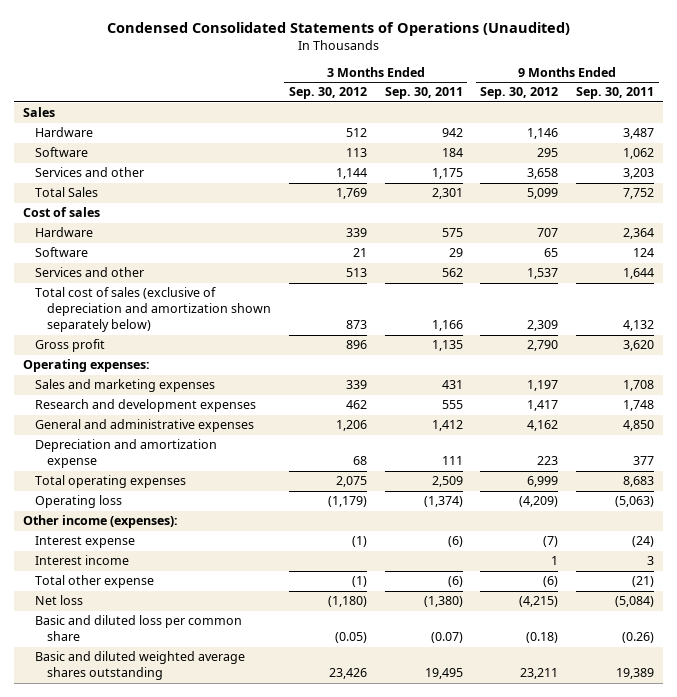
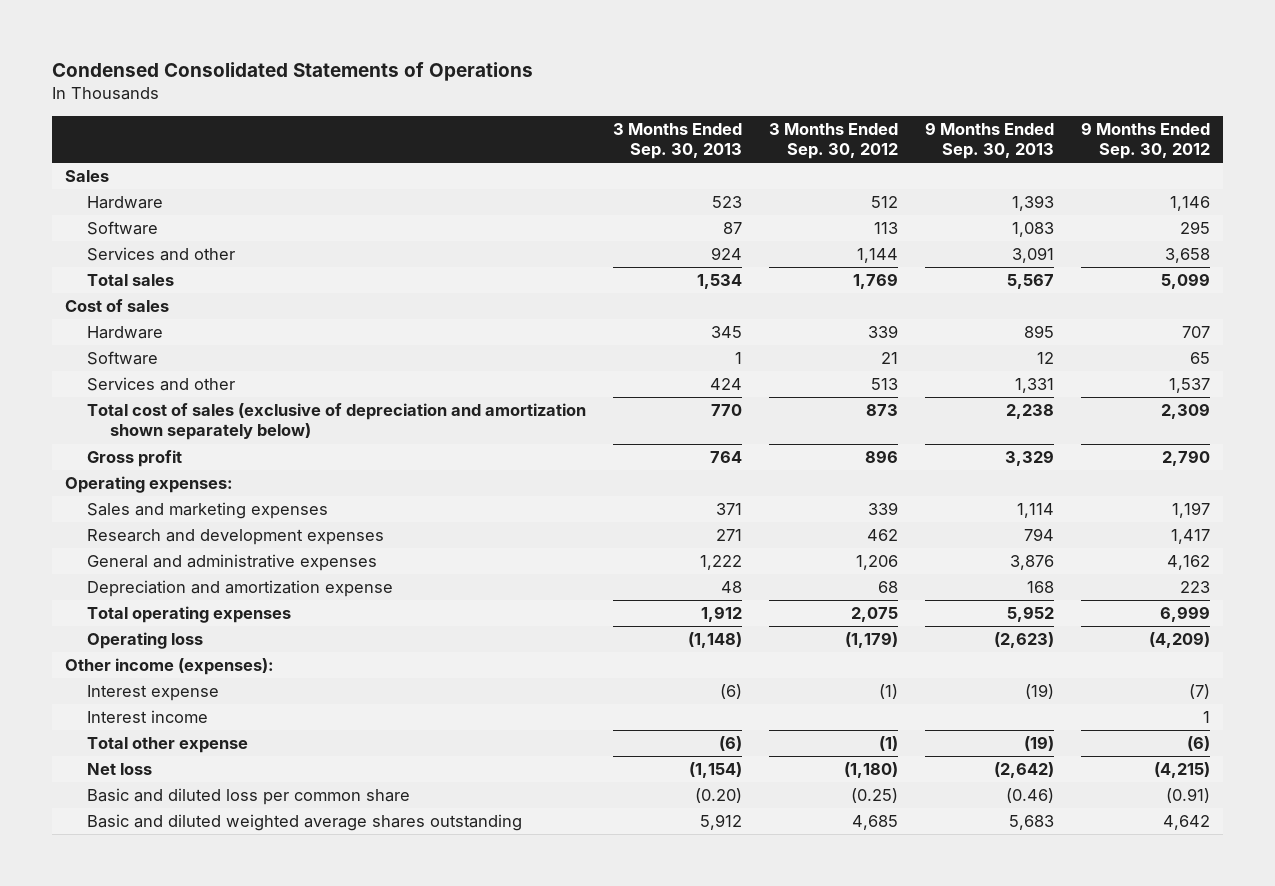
- Condensed Consolidated Statements of Operations (Unaudited)
+ Condensed Consolidated Statements of Operations
- | 3 Months Ended Sep. 30, 2012 | 3 Months Ended Sep. 30, 2011 | 9 Months Ended Sep. 30, 2012 | 9 Months Ended Sep. 30, 2011
+ | 3 Months Ended Sep. 30, 2013 | 3 Months Ended Sep. 30, 2012 | 9 Months Ended Sep. 30, 2013 | 9 Months Ended Sep. 30, 2012
- Total Sales | 1,769 | 2,301 | 5,099 | 7,752
+ Total sales | 1,534 | 1,769 | 5,567 | 5,099
- Basic and diluted loss per common share | (0.05) | (0.07) | (0.18) | (0.26)
- Basic and diluted weighted average shares outstanding | 23,426 | 19,495 | 23,211 | 19,389
+ Basic and diluted loss per common share | (0.20) | (0.25) | (0.46) | (0.91)
+ Basic and diluted weighted average shares outstanding | 5,912 | 4,685 | 5,683 | 4,642

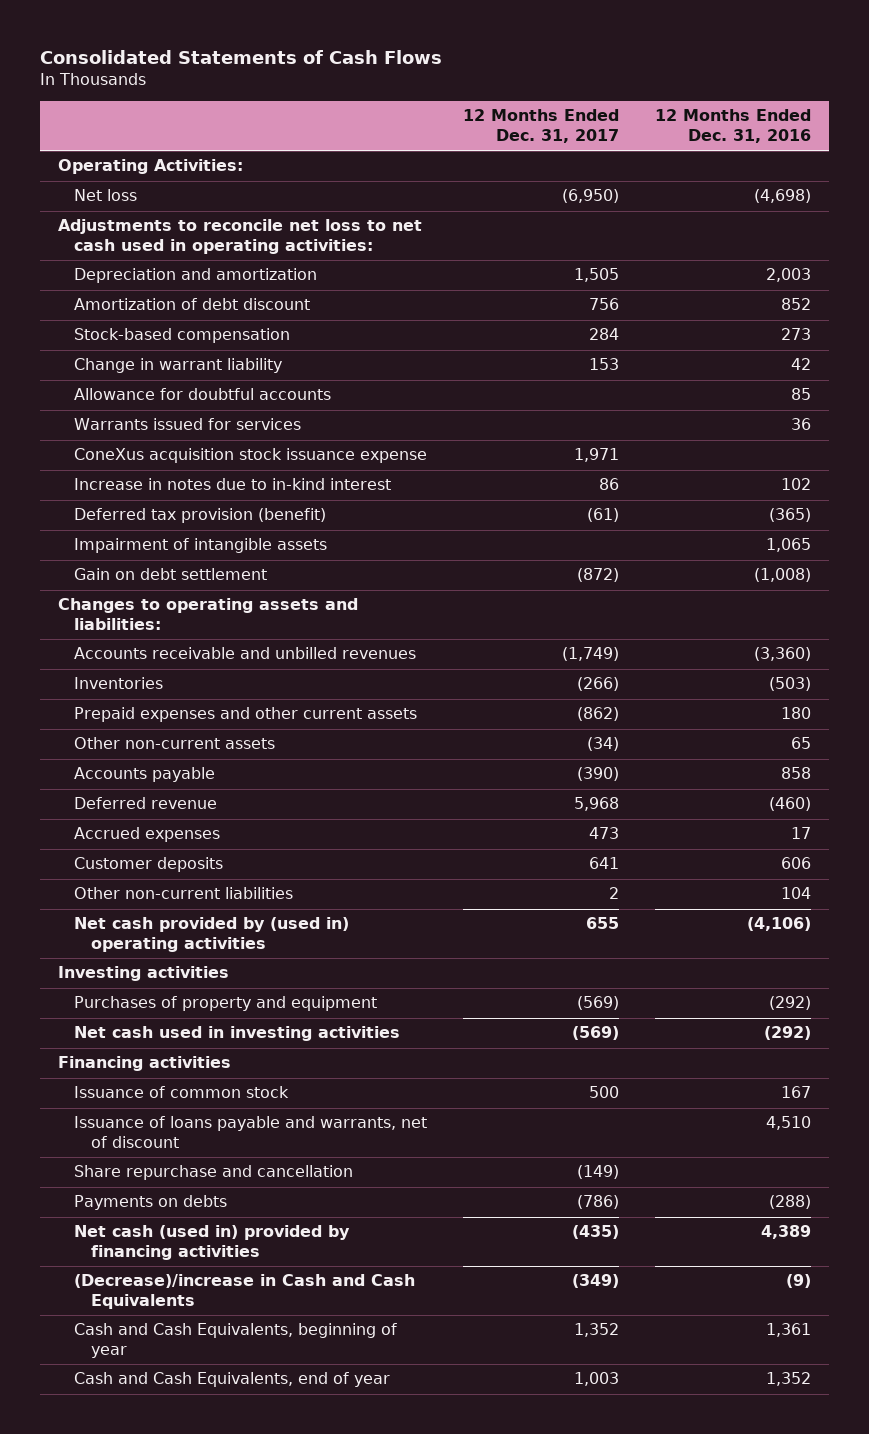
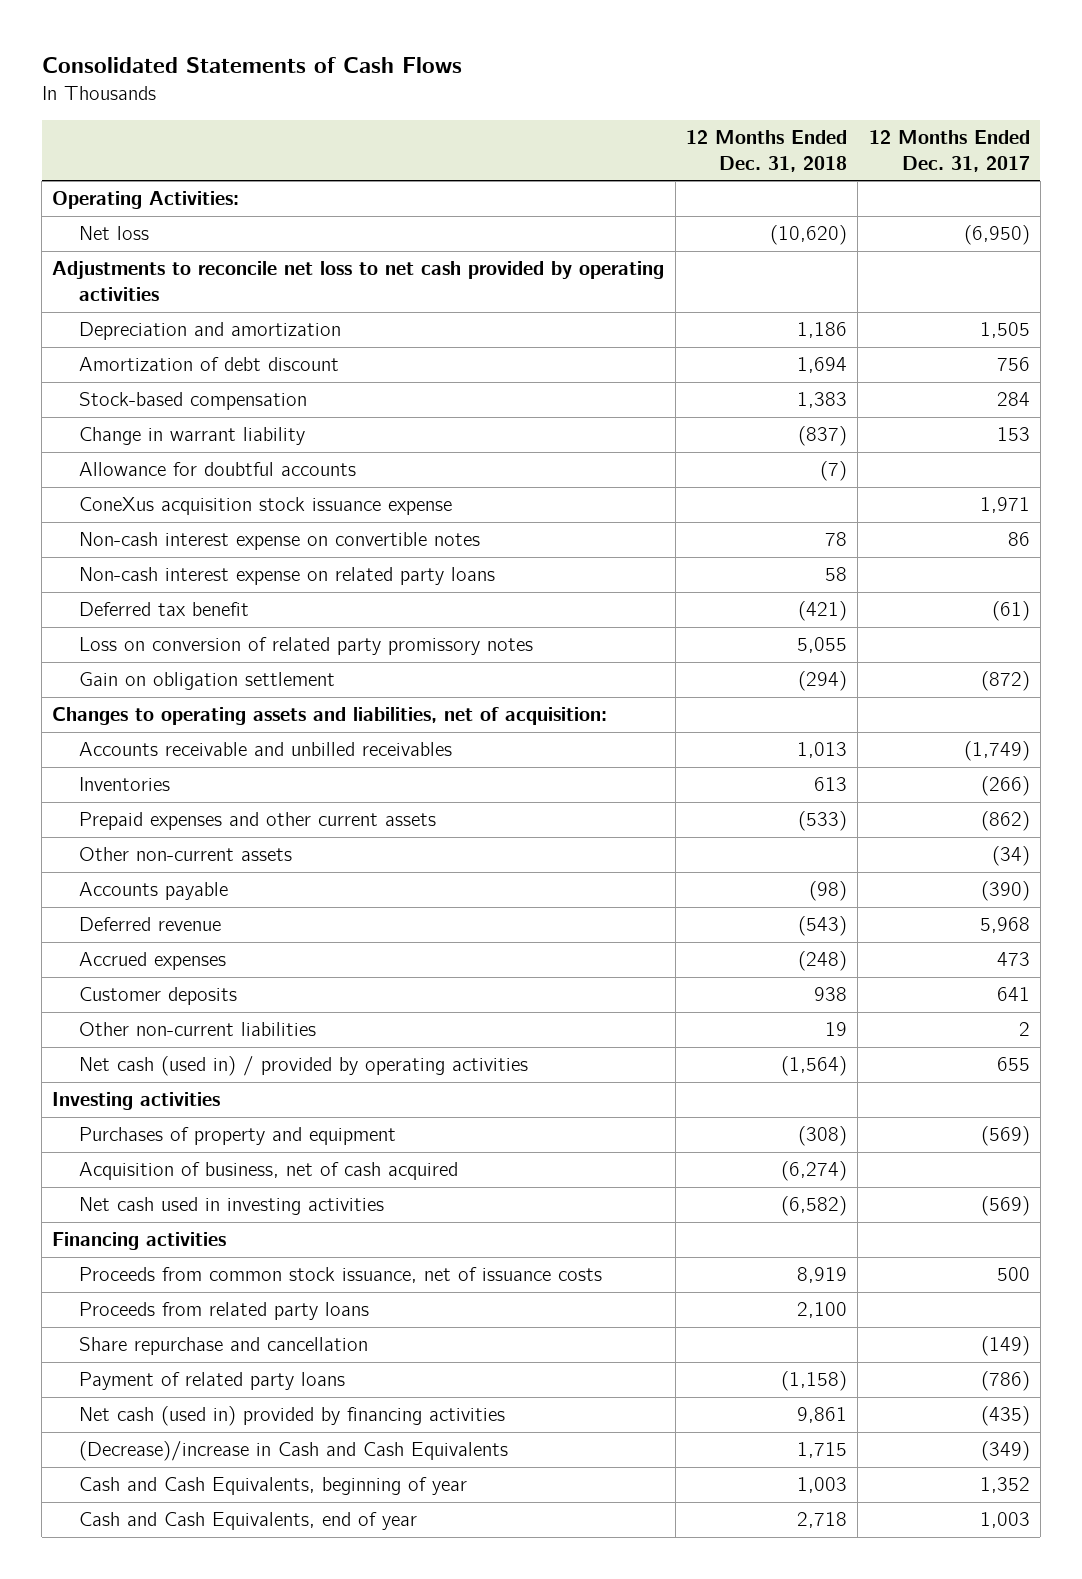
- | 12 Months Ended Dec. 31, 2017 | 12 Months Ended Dec. 31, 2016
+ | 12 Months Ended Dec. 31, 2018 | 12 Months Ended Dec. 31, 2017
- Adjustments to reconcile net loss to net cash used in operating activities:
+ Adjustments to reconcile net loss to net cash provided by operating activities
- Warrants issued for services | | 36
- Increase in notes due to in-kind interest | 86 | 102
- Deferred tax provision (benefit) | (61) | (365)
- Impairment of intangible assets | | 1,065
- Gain on debt settlement | (872) | (1,008)
- Changes to operating assets and liabilities:
- Accounts receivable and unbilled revenues | (1,749) | (3,360)
+ Non-cash interest expense on convertible notes | 78 | 86
+ Non-cash interest expense on related party loans | 58 |
+ Deferred tax benefit | (421) | (61)
+ Loss on conversion of related party promissory notes | 5,055 |
+ Gain on obligation settlement | (294) | (872)
+ Changes to operating assets and liabilities, net of acquisition:
+ Accounts receivable and unbilled receivables | 1,013 | (1,749)
- Net cash provided by (used in) operating activities | 655 | (4,106)
+ Net cash (used in) / provided by operating activities | (1,564) | 655
+ Acquisition of business, net of cash acquired | (6,274) |
- Issuance of common stock | 500 | 167
- Issuance of loans payable and warrants, net of discount | | 4,510
+ Proceeds from common stock issuance, net of issuance costs | 8,919 | 500
+ Proceeds from related party loans | 2,100 |
- Payments on debts | (786) | (288)
+ Payment of related party loans | (1,158) | (786)

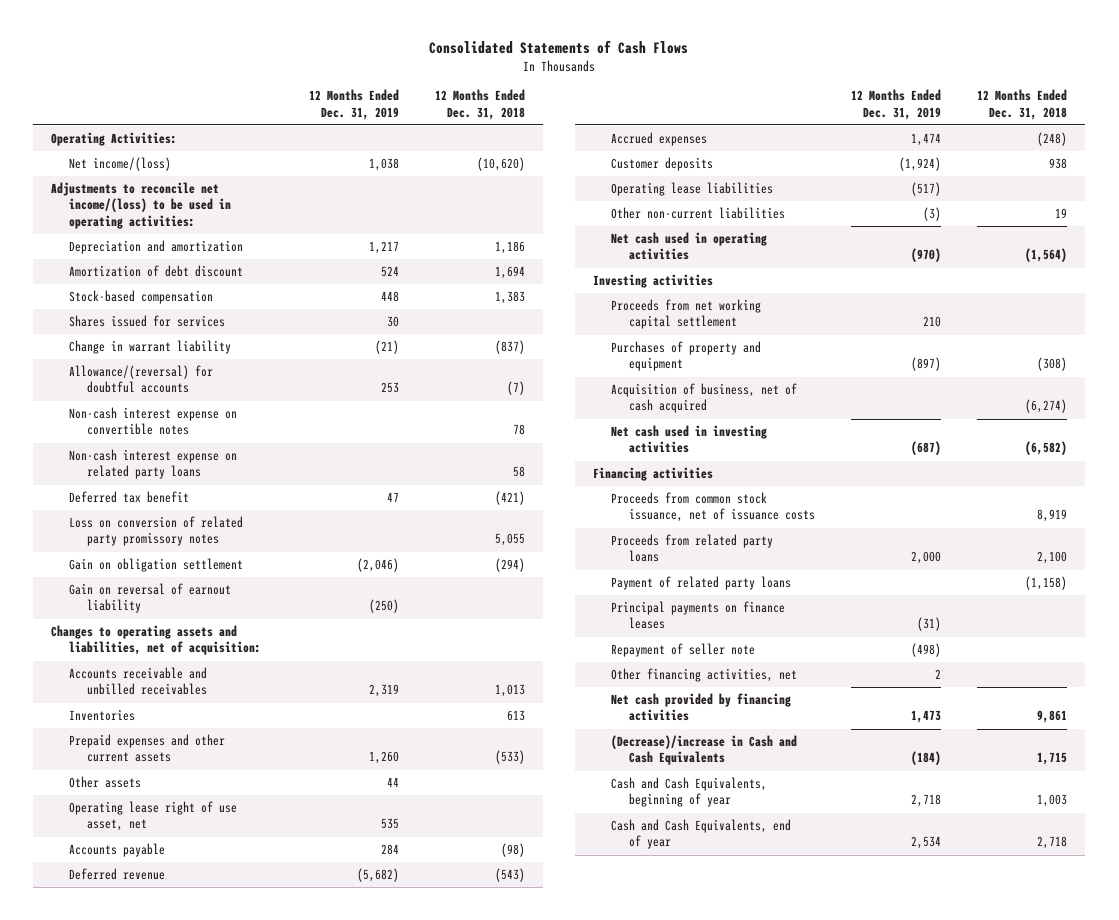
- | 12 Months Ended Dec. 31, 2018 | 12 Months Ended Dec. 31, 2017
+ | 12 Months Ended Dec. 31, 2019 | 12 Months Ended Dec. 31, 2018
- Net loss | (10,620) | (6,950)
- Adjustments to reconcile net loss to net cash provided by operating activities
+ Net income/(loss) | 1,038 | (10,620)
+ Adjustments to reconcile net income/(loss) to be used in operating activities:
+ Shares issued for services | 30 |
- Allowance for doubtful accounts | (7) |
- ConeXus acquisition stock issuance expense | | 1,971
+ Allowance/(reversal) for doubtful accounts | 253 | (7)
+ Gain on reversal of earnout liability | (250) |
- Other non-current assets | | (34)
+ Other assets | 44 |
+ Operating lease right of use asset, net | 535 |
+ Operating lease liabilities | (517) |
- Net cash (used in) / provided by operating activities | (1,564) | 655
+ Net cash used in operating activities | (970) | (1,564)
+ Proceeds from net working capital settlement | 210 |
- Share repurchase and cancellation | | (149)
- Net cash (used in) provided by financing activities | 9,861 | (435)
+ Principal payments on finance leases | (31) |
+ Repayment of seller note | (498) |
+ Other financing activities, net | 2 |
+ Net cash provided by financing activities | 1,473 | 9,861

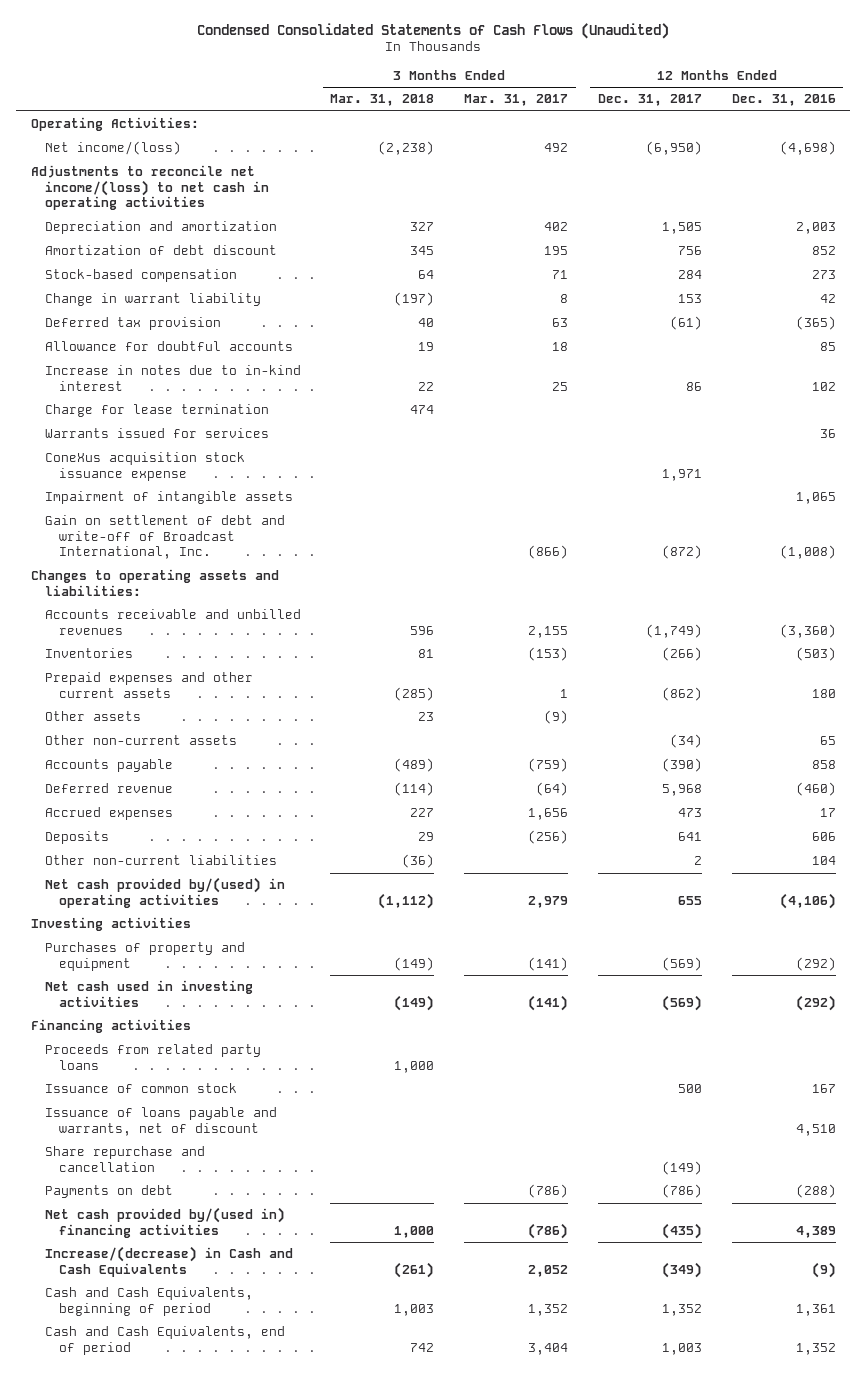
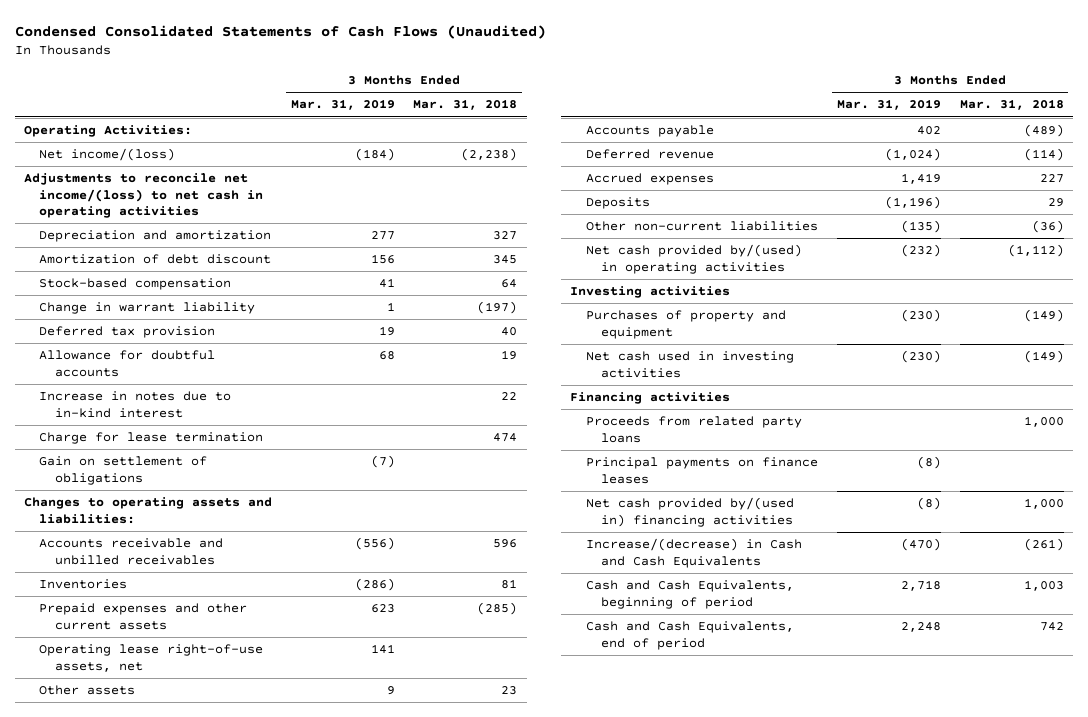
- | 3 Months Ended Mar. 31, 2018 | 3 Months Ended Mar. 31, 2017 | 12 Months Ended Dec. 31, 2017 | 12 Months Ended Dec. 31, 2016
+ | 3 Months Ended Mar. 31, 2019 | 3 Months Ended Mar. 31, 2018
- Warrants issued for services | | | | 36
- ConeXus acquisition stock issuance expense | | | 1,971 |
- Impairment of intangible assets | | | | 1,065
- Gain on settlement of debt and write-off of Broadcast International, Inc. | | (866) | (872) | (1,008)
+ Gain on settlement of obligations | (7) |
- Accounts receivable and unbilled revenues | 596 | 2,155 | (1,749) | (3,360)
+ Accounts receivable and unbilled receivables | (556) | 596
+ Operating lease right-of-use assets, net | 141 |
- Other non-current assets | | | (34) | 65
- Issuance of common stock | | | 500 | 167
- Issuance of loans payable and warrants, net of discount | | | | 4,510
- Share repurchase and cancellation | | | (149) |
- Payments on debt | | (786) | (786) | (288)
+ Principal payments on finance leases | (8) |

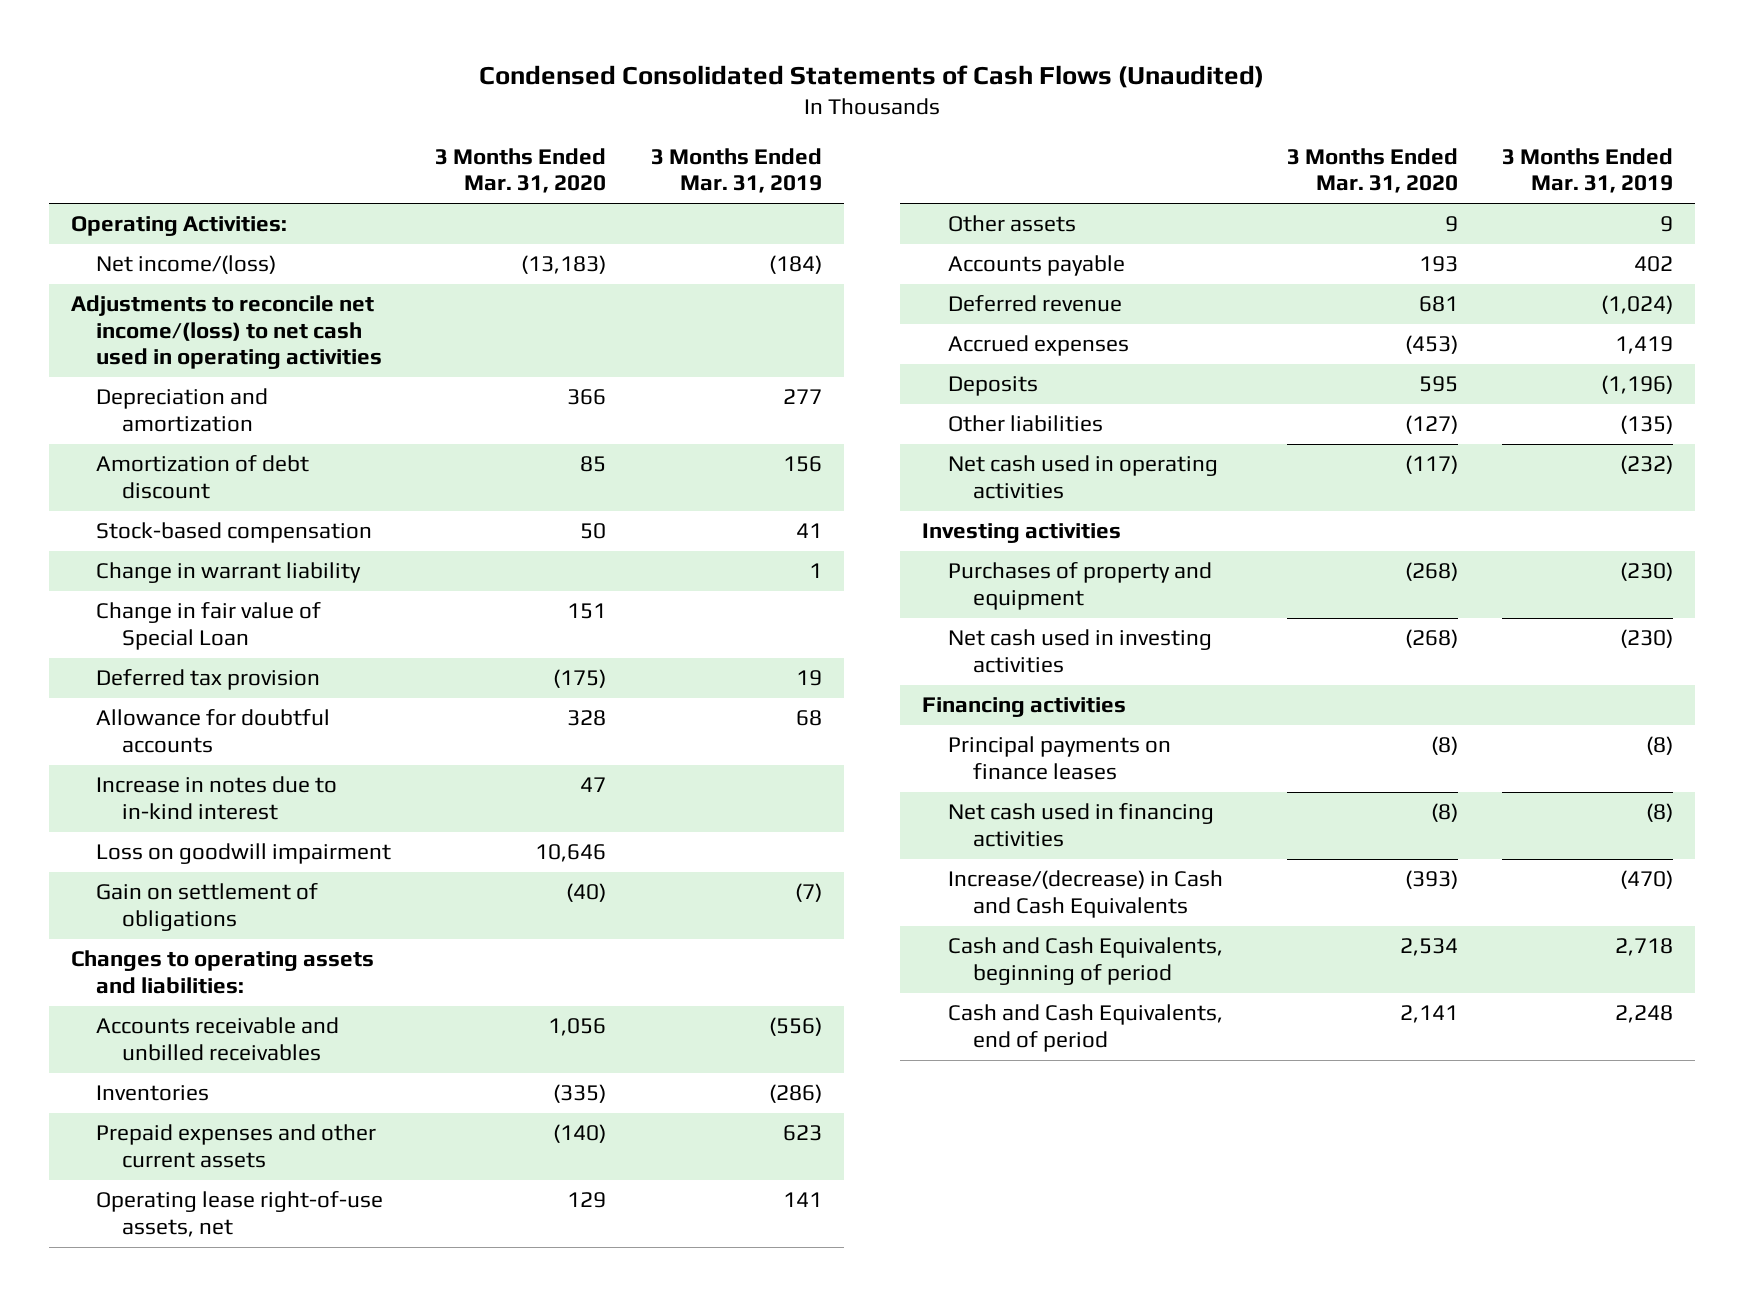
- | 3 Months Ended Mar. 31, 2019 | 3 Months Ended Mar. 31, 2018
+ | 3 Months Ended Mar. 31, 2020 | 3 Months Ended Mar. 31, 2019
- Adjustments to reconcile net income/(loss) to net cash in operating activities
+ Adjustments to reconcile net income/(loss) to net cash used in operating activities
+ Change in fair value of Special Loan | 151 |
- Charge for lease termination | | 474
+ Loss on goodwill impairment | 10,646 |
- Other non-current liabilities | (135) | (36)
- Net cash provided by/(used) in operating activities | (232) | (1,112)
+ Other liabilities | (127) | (135)
+ Net cash used in operating activities | (117) | (232)
- Proceeds from related party loans | | 1,000
- Net cash provided by/(used in) financing activities | (8) | 1,000
+ Net cash used in financing activities | (8) | (8)

